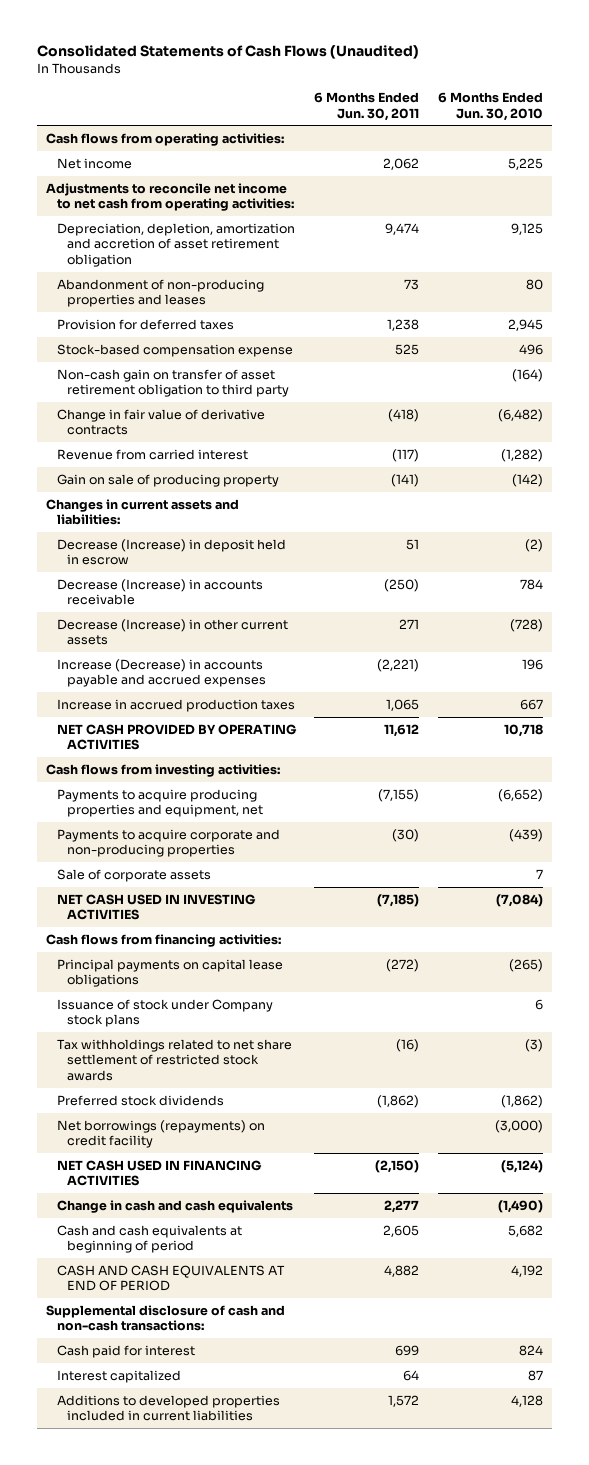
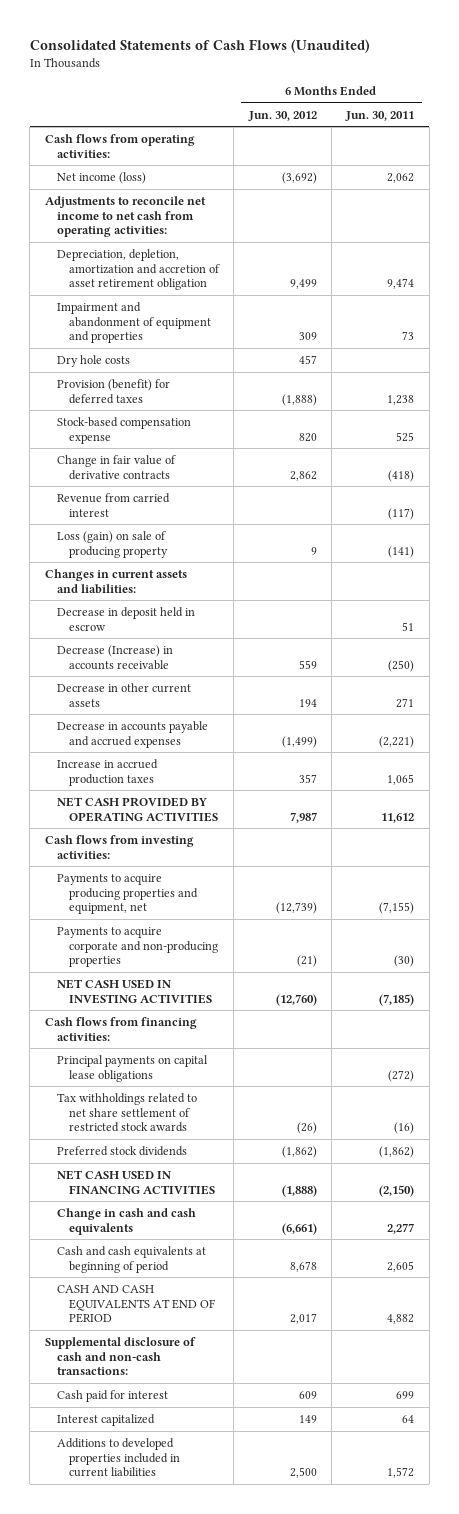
- | 6 Months Ended Jun. 30, 2011 | 6 Months Ended Jun. 30, 2010
+ | 6 Months Ended Jun. 30, 2012 | 6 Months Ended Jun. 30, 2011
- Net income | 2,062 | 5,225
+ Net income (loss) | (3,692) | 2,062
- Abandonment of non-producing properties and leases | 73 | 80
- Provision for deferred taxes | 1,238 | 2,945
+ Impairment and abandonment of equipment and properties | 309 | 73
+ Dry hole costs | 457 |
+ Provision (benefit) for deferred taxes | (1,888) | 1,238
- Non-cash gain on transfer of asset retirement obligation to third party | | (164)
- Gain on sale of producing property | (141) | (142)
+ Loss (gain) on sale of producing property | 9 | (141)
- Decrease (Increase) in deposit held in escrow | 51 | (2)
+ Decrease in deposit held in escrow | | 51
- Decrease (Increase) in other current assets | 271 | (728)
- Increase (Decrease) in accounts payable and accrued expenses | (2,221) | 196
+ Decrease in other current assets | 194 | 271
+ Decrease in accounts payable and accrued expenses | (1,499) | (2,221)
- Sale of corporate assets | | 7
- Issuance of stock under Company stock plans | | 6
- Net borrowings (repayments) on credit facility | | (3,000)

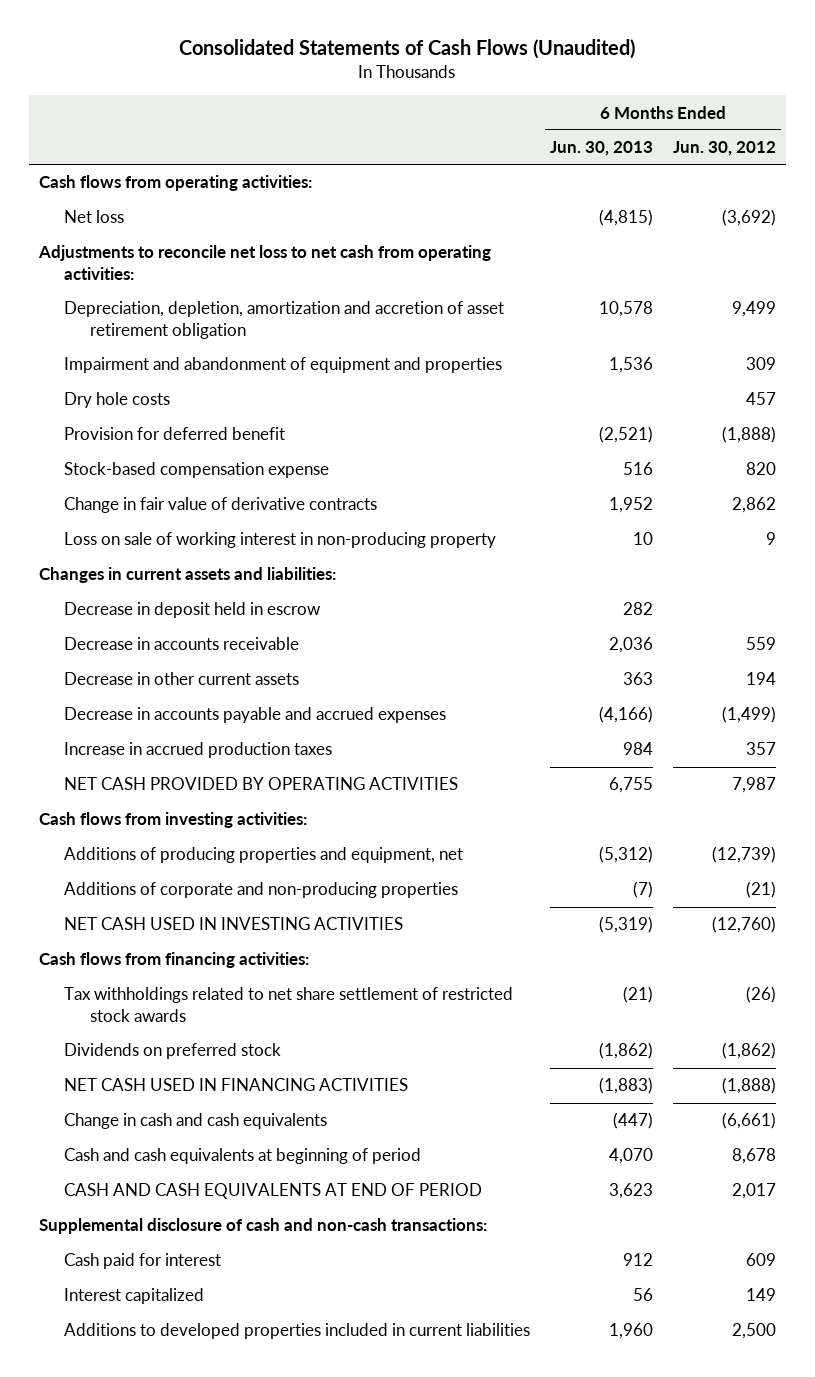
- | 6 Months Ended Jun. 30, 2012 | 6 Months Ended Jun. 30, 2011
+ | 6 Months Ended Jun. 30, 2013 | 6 Months Ended Jun. 30, 2012
- Net income (loss) | (3,692) | 2,062
- Adjustments to reconcile net income to net cash from operating activities:
+ Net loss | (4,815) | (3,692)
+ Adjustments to reconcile net loss to net cash from operating activities:
- Provision (benefit) for deferred taxes | (1,888) | 1,238
+ Provision for deferred benefit | (2,521) | (1,888)
- Revenue from carried interest | | (117)
- Loss (gain) on sale of producing property | 9 | (141)
+ Loss on sale of working interest in non-producing property | 10 | 9
- Decrease (Increase) in accounts receivable | 559 | (250)
+ Decrease in accounts receivable | 2,036 | 559
- Payments to acquire producing properties and equipment, net | (12,739) | (7,155)
- Payments to acquire corporate and non-producing properties | (21) | (30)
+ Additions of producing properties and equipment, net | (5,312) | (12,739)
+ Additions of corporate and non-producing properties | (7) | (21)
- Principal payments on capital lease obligations | | (272)
- Preferred stock dividends | (1,862) | (1,862)
+ Dividends on preferred stock | (1,862) | (1,862)

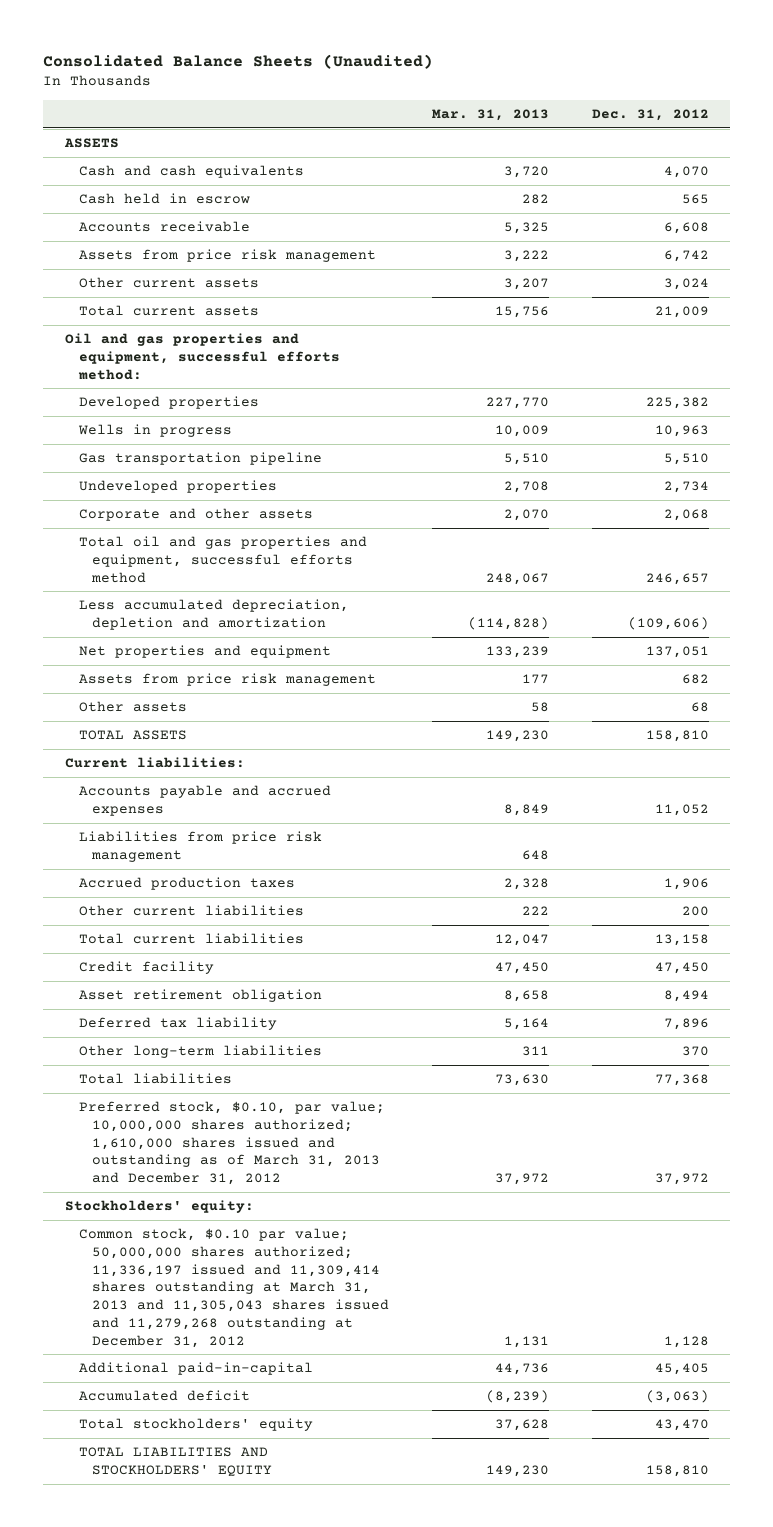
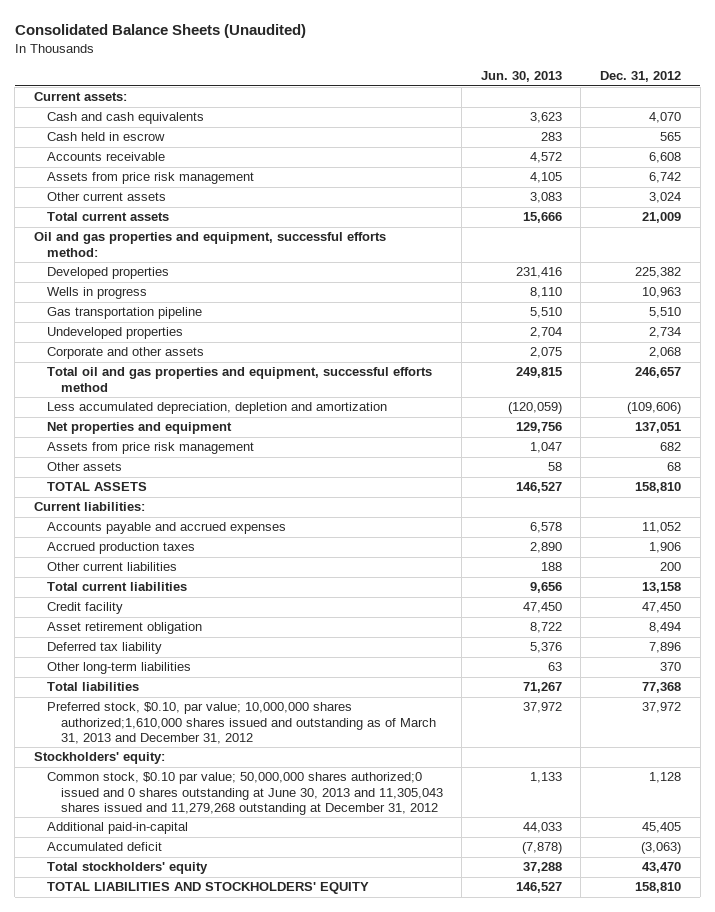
- | Mar. 31, 2013 | Dec. 31, 2012
+ | Jun. 30, 2013 | Dec. 31, 2012
- ASSETS
+ Current assets:
- Liabilities from price risk management | 648 |
- Preferred stock, $0.10, par value; 10,000,000 shares authorized; 1,610,000 shares issued and outstanding as of March 31, 2013 and December 31, 2012 | 37,972 | 37,972
+ Preferred stock, $0.10, par value; 10,000,000 shares authorized;1,610,000 shares issued and outstanding as of March 31, 2013 and December 31, 2012 | 37,972 | 37,972
- Common stock, $0.10 par value; 50,000,000 shares authorized; 11,336,197 issued and 11,309,414 shares outstanding at March 31, 2013 and 11,305,043 shares issued and 11,279,268 outstanding at December 31, 2012 | 1,131 | 1,128
+ Common stock, $0.10 par value; 50,000,000 shares authorized;0 issued and 0 shares outstanding at June 30, 2013 and 11,305,043 shares issued and 11,279,268 outstanding at December 31, 2012 | 1,133 | 1,128

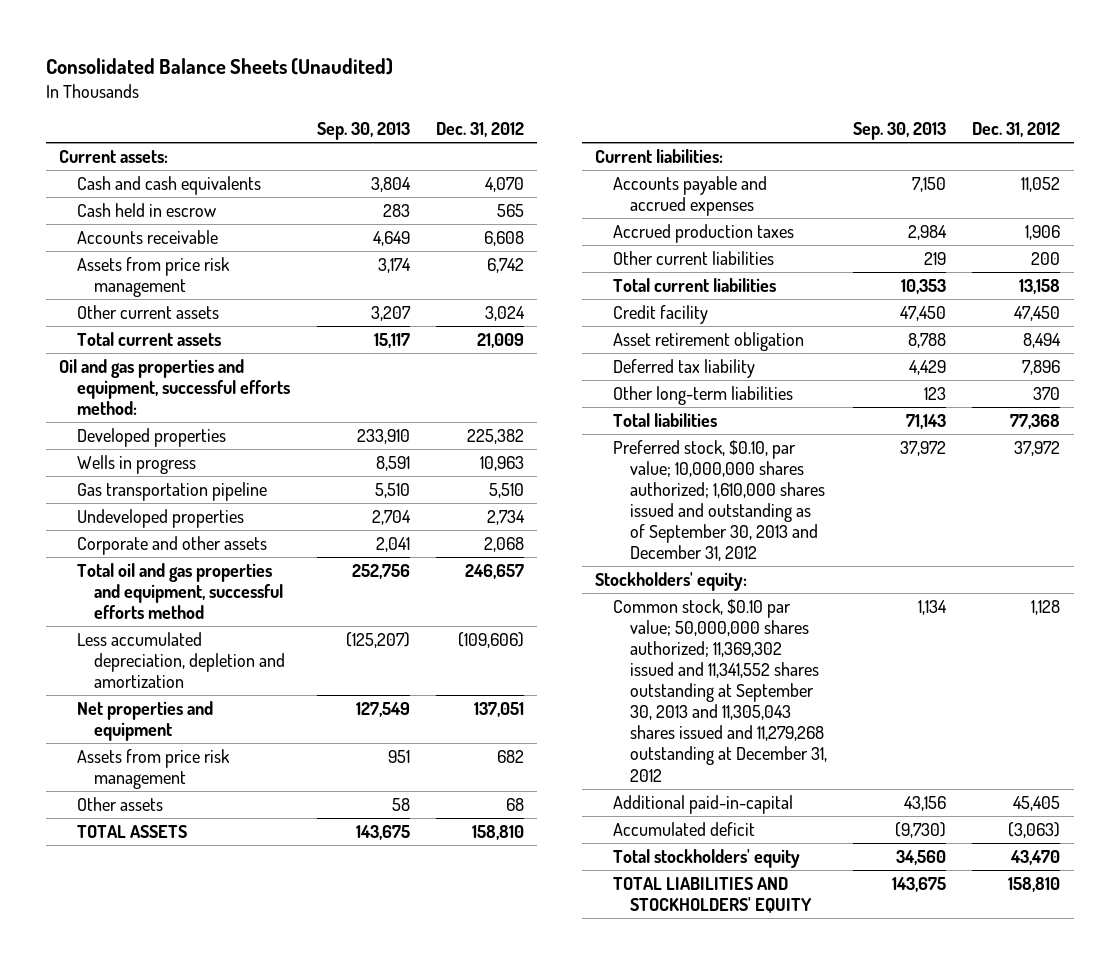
- | Jun. 30, 2013 | Dec. 31, 2012
+ | Sep. 30, 2013 | Dec. 31, 2012
- Preferred stock, $0.10, par value; 10,000,000 shares authorized;1,610,000 shares issued and outstanding as of March 31, 2013 and December 31, 2012 | 37,972 | 37,972
+ Preferred stock, $0.10, par value; 10,000,000 shares authorized; 1,610,000 shares issued and outstanding as of September 30, 2013 and December 31, 2012 | 37,972 | 37,972
- Common stock, $0.10 par value; 50,000,000 shares authorized;0 issued and 0 shares outstanding at June 30, 2013 and 11,305,043 shares issued and 11,279,268 outstanding at December 31, 2012 | 1,133 | 1,128
+ Common stock, $0.10 par value; 50,000,000 shares authorized; 11,369,302 issued and 11,341,552 shares outstanding at September 30, 2013 and 11,305,043 shares issued and 11,279,268 outstanding at December 31, 2012 | 1,134 | 1,128

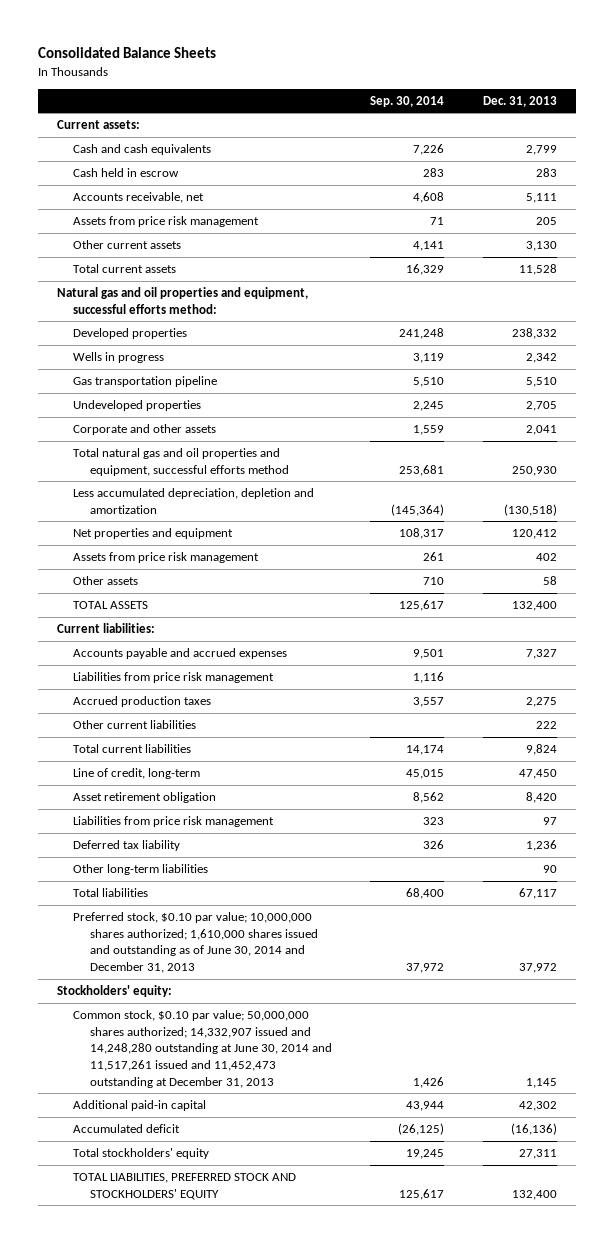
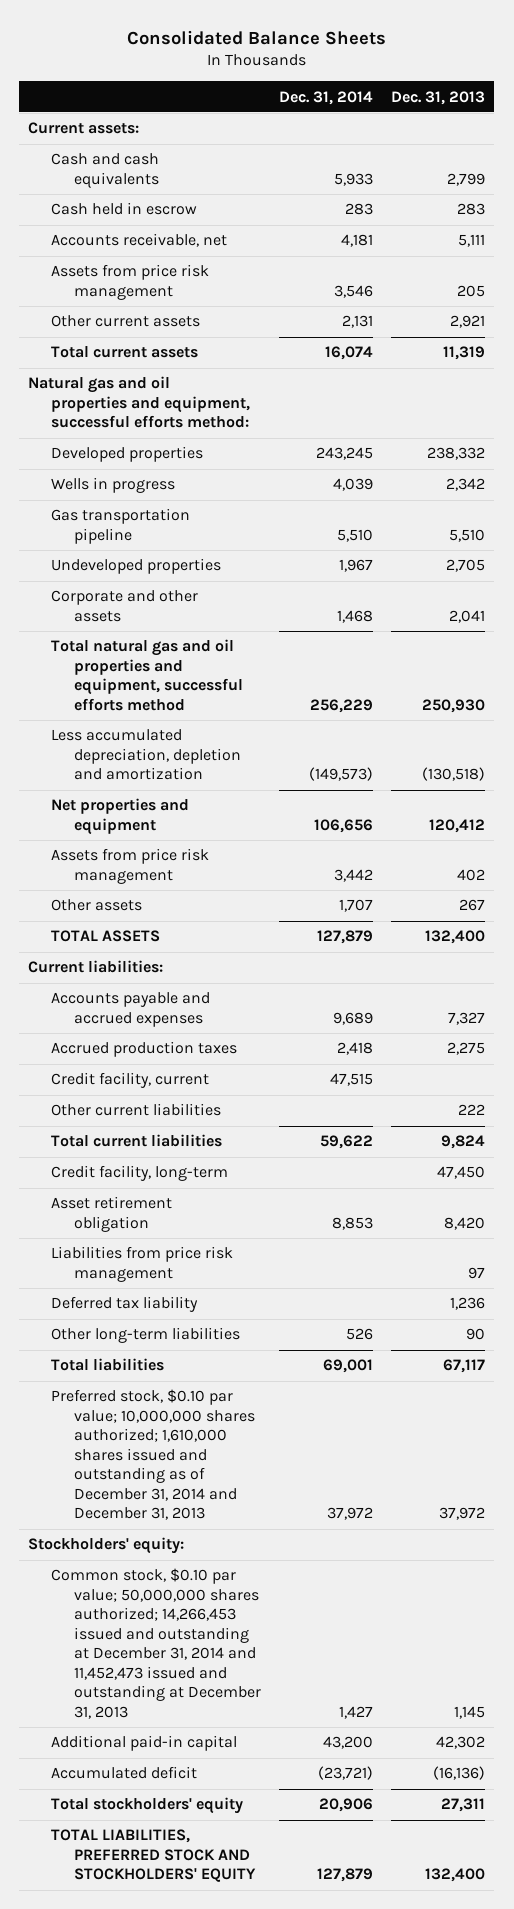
- | Sep. 30, 2014 | Dec. 31, 2013
+ | Dec. 31, 2014 | Dec. 31, 2013
- Other current assets | 4,141 | 3,130
- Total current assets | 16,329 | 11,528
+ Other current assets | 2,131 | 2,921
+ Total current assets | 16,074 | 11,319
- Other assets | 710 | 58
+ Other assets | 1,707 | 267
- Liabilities from price risk management | 1,116 |
+ Credit facility, current | 47,515 |
- Line of credit, long-term | 45,015 | 47,450
+ Credit facility, long-term | | 47,450
- Preferred stock, $0.10 par value; 10,000,000 shares authorized; 1,610,000 shares issued and outstanding as of June 30, 2014 and December 31, 2013 | 37,972 | 37,972
+ Preferred stock, $0.10 par value; 10,000,000 shares authorized; 1,610,000 shares issued and outstanding as of December 31, 2014 and December 31, 2013 | 37,972 | 37,972
- Common stock, $0.10 par value; 50,000,000 shares authorized; 14,332,907 issued and 14,248,280 outstanding at June 30, 2014 and 11,517,261 issued and 11,452,473 outstanding at December 31, 2013 | 1,426 | 1,145
+ Common stock, $0.10 par value; 50,000,000 shares authorized; 14,266,453 issued and outstanding at December 31, 2014 and 11,452,473 issued and outstanding at December 31, 2013 | 1,427 | 1,145

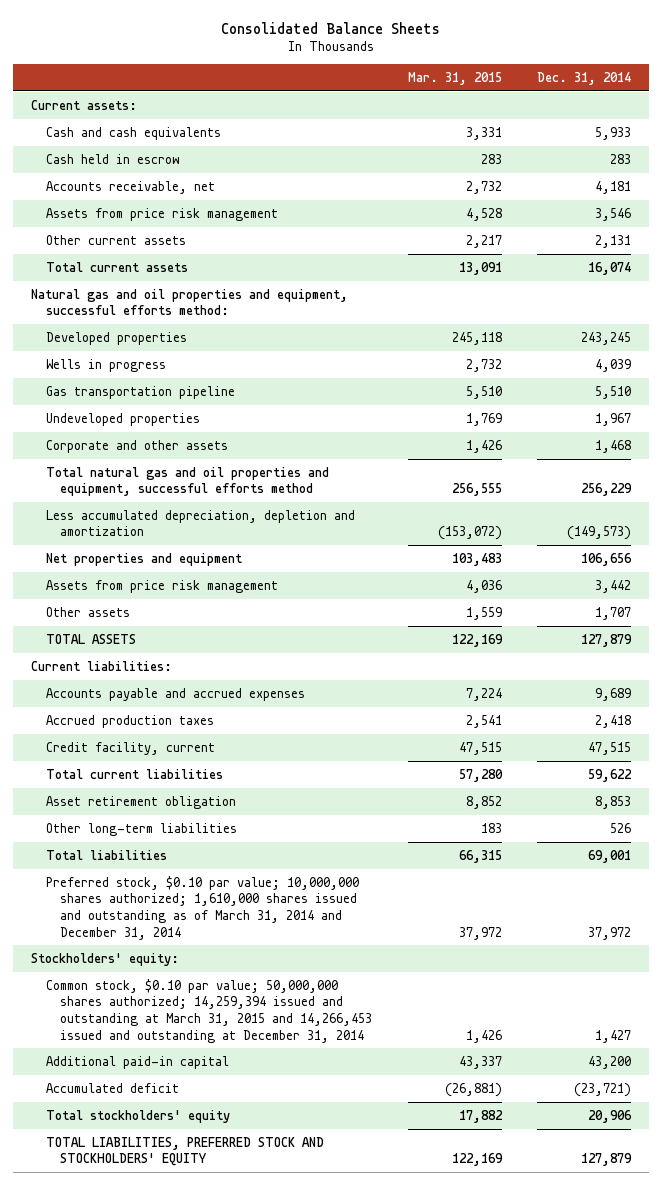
- | Dec. 31, 2014 | Dec. 31, 2013
+ | Mar. 31, 2015 | Dec. 31, 2014
- Other current liabilities | | 222
- Credit facility, long-term | | 47,450
- Liabilities from price risk management | | 97
- Deferred tax liability | | 1,236
- Preferred stock, $0.10 par value; 10,000,000 shares authorized; 1,610,000 shares issued and outstanding as of December 31, 2014 and December 31, 2013 | 37,972 | 37,972
+ Preferred stock, $0.10 par value; 10,000,000 shares authorized; 1,610,000 shares issued and outstanding as of March 31, 2014 and December 31, 2014 | 37,972 | 37,972
- Common stock, $0.10 par value; 50,000,000 shares authorized; 14,266,453 issued and outstanding at December 31, 2014 and 11,452,473 issued and outstanding at December 31, 2013 | 1,427 | 1,145
+ Common stock, $0.10 par value; 50,000,000 shares authorized; 14,259,394 issued and outstanding at March 31, 2015 and 14,266,453 issued and outstanding at December 31, 2014 | 1,426 | 1,427

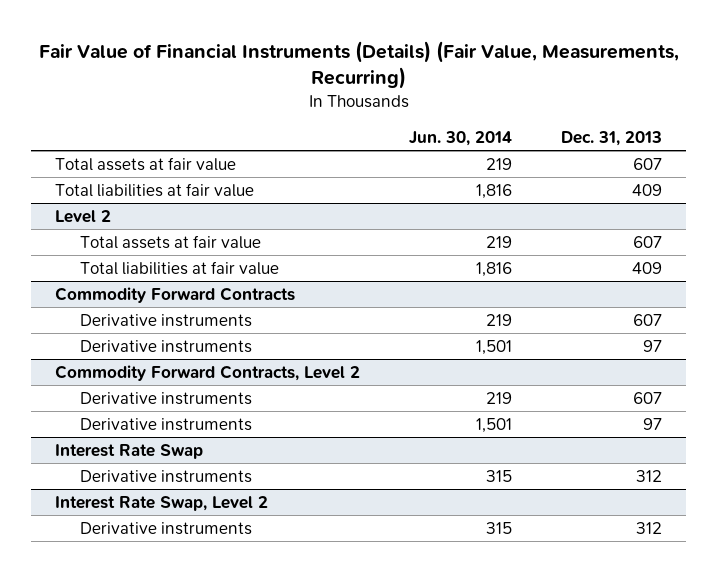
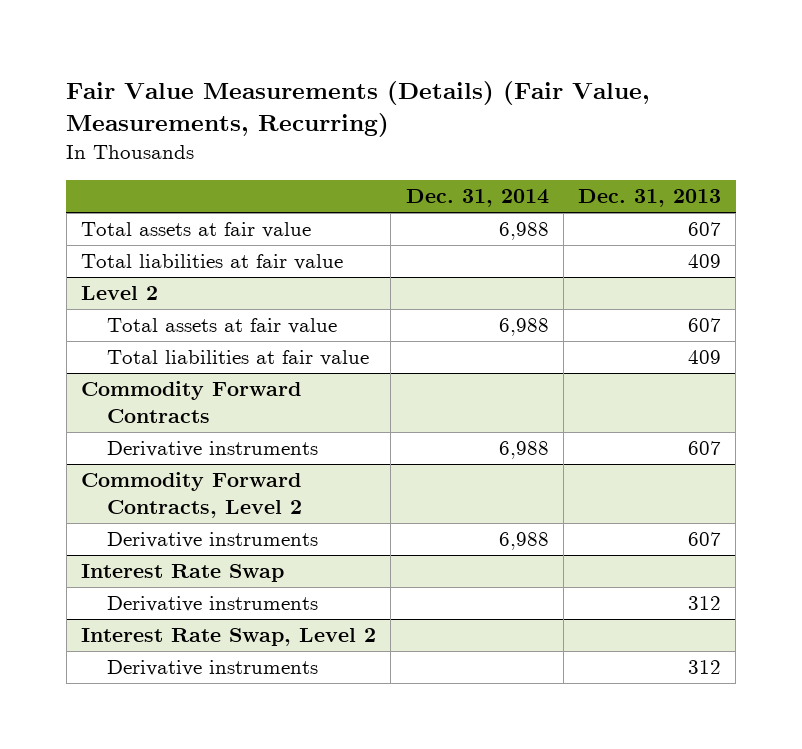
- Fair Value of Financial Instruments (Details) (Fair Value, Measurements, Recurring)
+ Fair Value Measurements (Details) (Fair Value, Measurements, Recurring)
- | Jun. 30, 2014 | Dec. 31, 2013
+ | Dec. 31, 2014 | Dec. 31, 2013
@ Commodity Forward Contracts
- Derivative instruments | 1,501 | 97
@ Commodity Forward Contracts, Level 2
- Derivative instruments | 1,501 | 97

